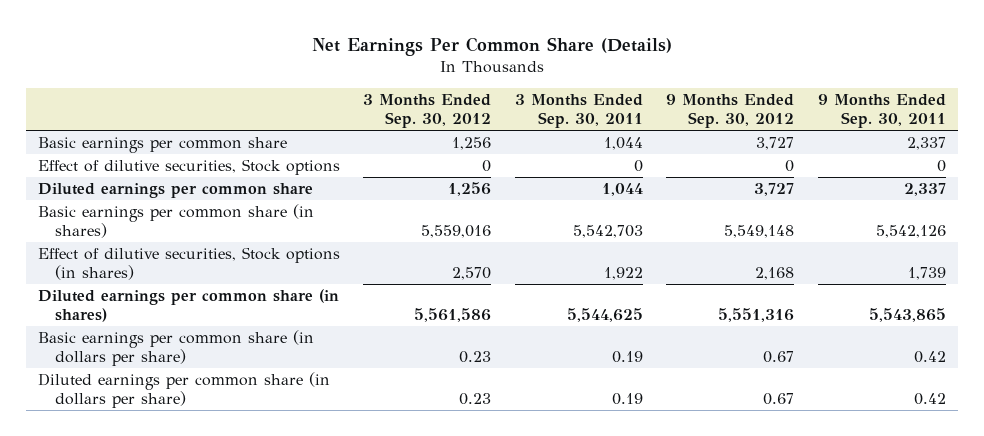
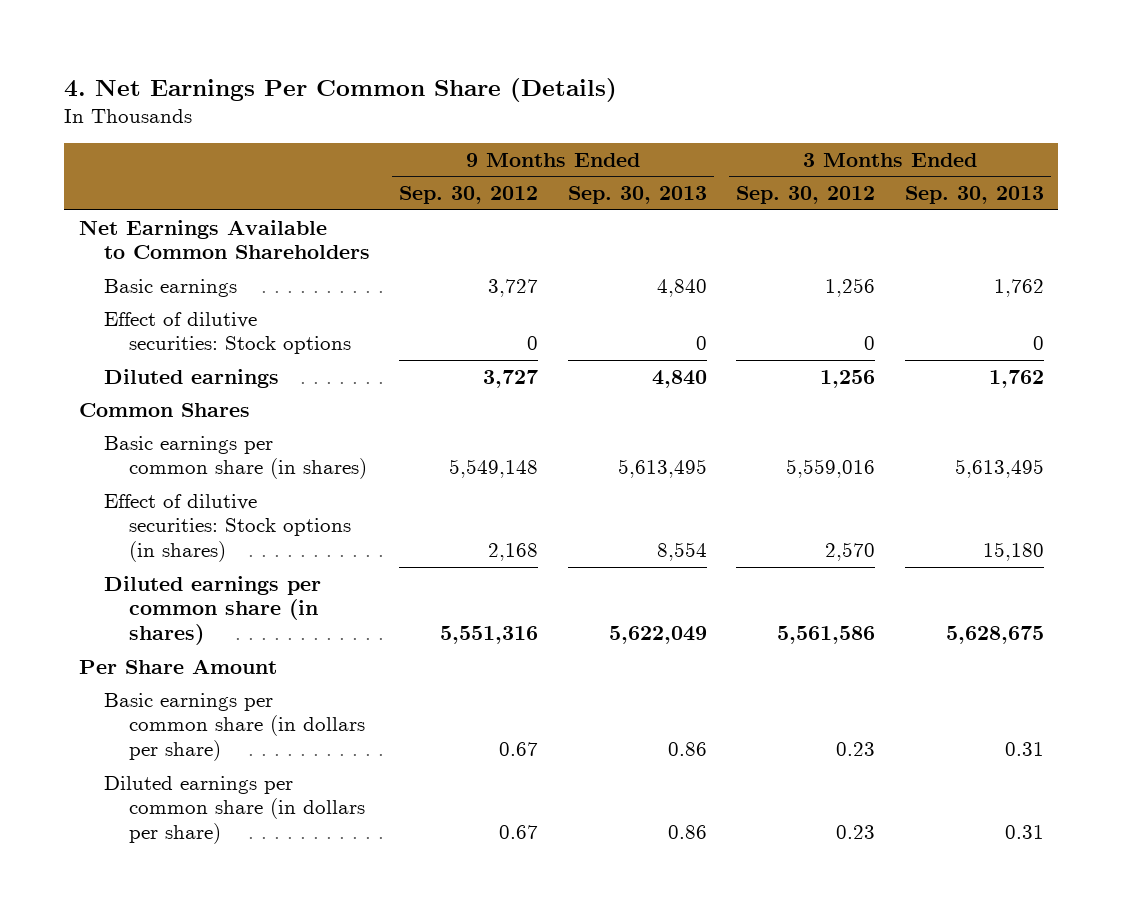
- Net Earnings Per Common Share (Details)
+ 4. Net Earnings Per Common Share (Details)
- | 3 Months Ended Sep. 30, 2012 | 3 Months Ended Sep. 30, 2011 | 9 Months Ended Sep. 30, 2012 | 9 Months Ended Sep. 30, 2011
+ | 9 Months Ended Sep. 30, 2012 | 9 Months Ended Sep. 30, 2013 | 3 Months Ended Sep. 30, 2012 | 3 Months Ended Sep. 30, 2013
- Basic earnings per common share | 1,256 | 1,044 | 3,727 | 2,337
- Effect of dilutive securities, Stock options | 0 | 0 | 0 | 0
- Diluted earnings per common share | 1,256 | 1,044 | 3,727 | 2,337
+ Net Earnings Available to Common Shareholders
+ Basic earnings | 3,727 | 4,840 | 1,256 | 1,762
+ Effect of dilutive securities: Stock options | 0 | 0 | 0 | 0
+ Diluted earnings | 3,727 | 4,840 | 1,256 | 1,762
+ Common Shares
- Effect of dilutive securities, Stock options (in shares) | 2,570 | 1,922 | 2,168 | 1,739
+ Effect of dilutive securities: Stock options (in shares) | 2,168 | 8,554 | 2,570 | 15,180
+ Per Share Amount

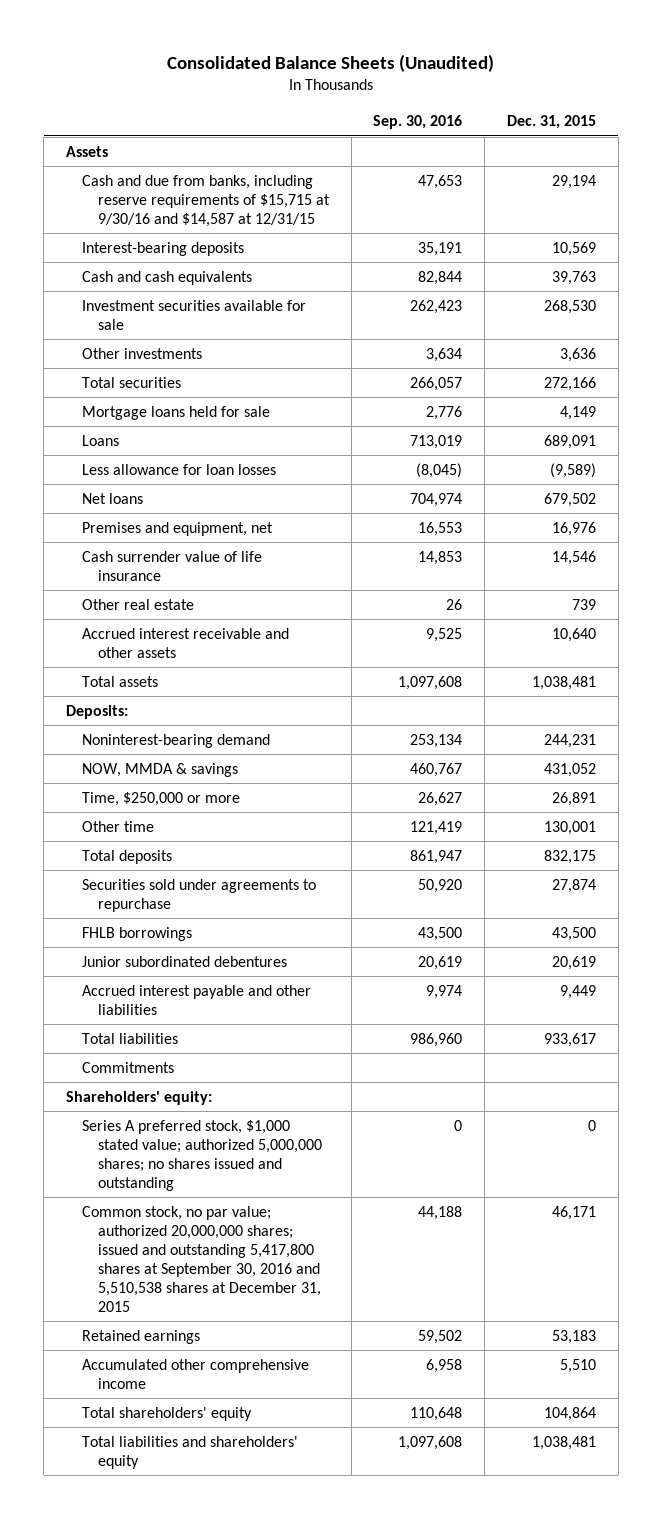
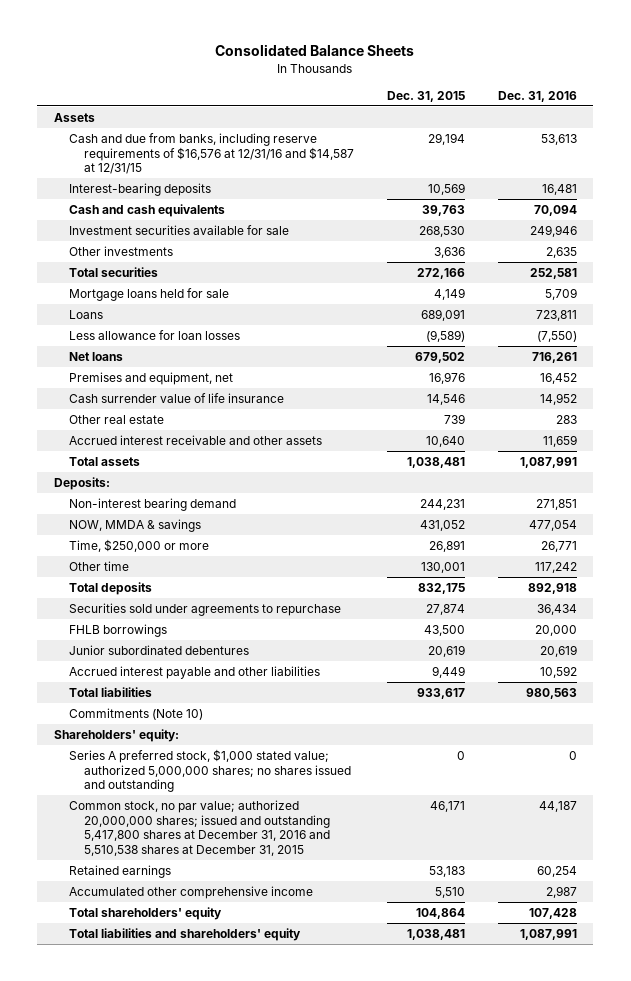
- Consolidated Balance Sheets (Unaudited)
+ Consolidated Balance Sheets
- | Sep. 30, 2016 | Dec. 31, 2015
+ | Dec. 31, 2015 | Dec. 31, 2016
- Cash and due from banks, including reserve requirements of $15,715 at 9/30/16 and $14,587 at 12/31/15 | 47,653 | 29,194
+ Cash and due from banks, including reserve requirements of $16,576 at 12/31/16 and $14,587 at 12/31/15 | 29,194 | 53,613
- Noninterest-bearing demand | 253,134 | 244,231
+ Non-interest bearing demand | 244,231 | 271,851
- Commitments
+ Commitments (Note 10)
- Common stock, no par value; authorized 20,000,000 shares; issued and outstanding 5,417,800 shares at September 30, 2016 and 5,510,538 shares at December 31, 2015 | 44,188 | 46,171
+ Common stock, no par value; authorized 20,000,000 shares; issued and outstanding 5,417,800 shares at December 31, 2016 and 5,510,538 shares at December 31, 2015 | 46,171 | 44,187

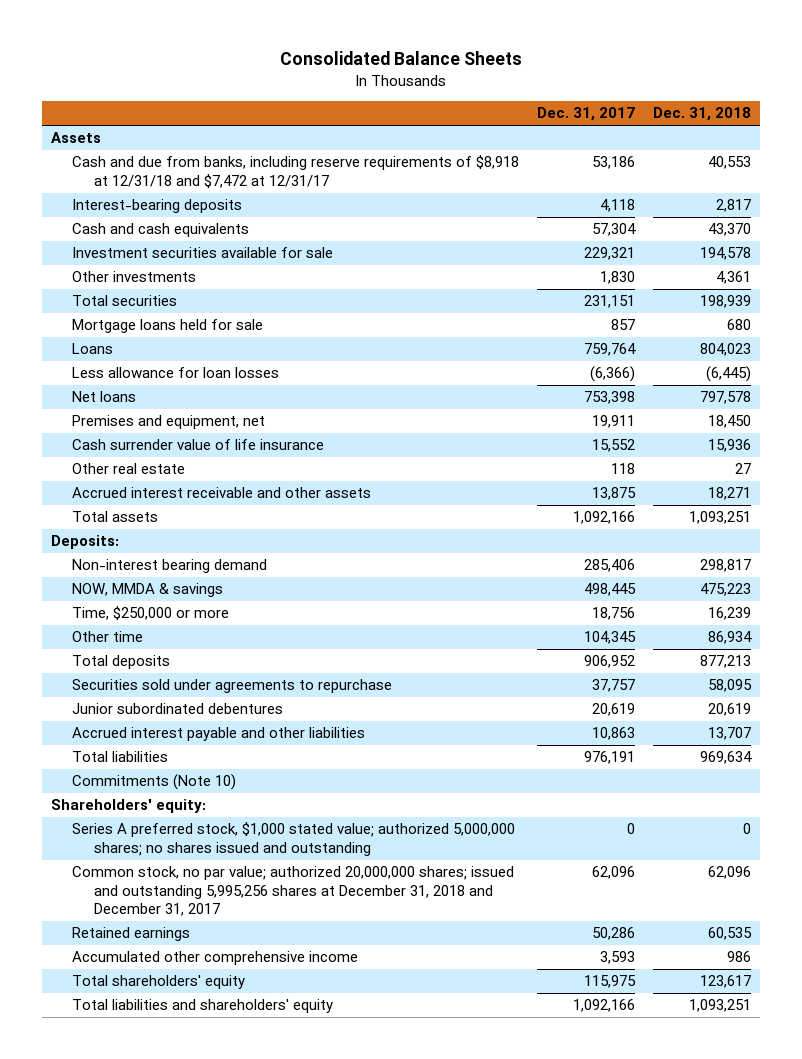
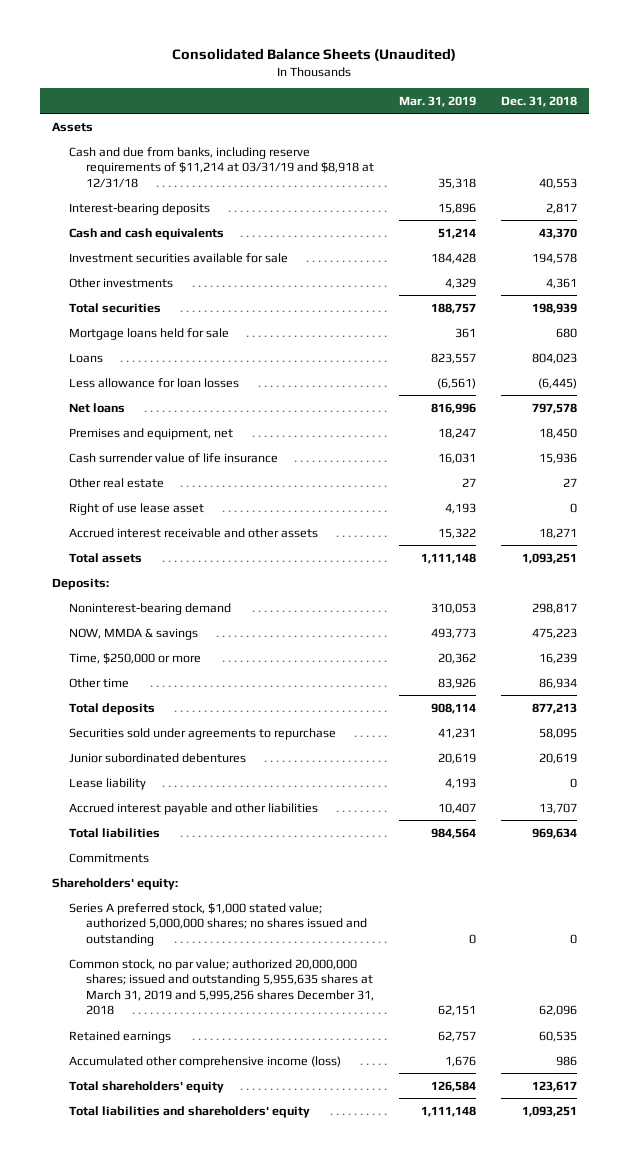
- Consolidated Balance Sheets
+ Consolidated Balance Sheets (Unaudited)
- | Dec. 31, 2017 | Dec. 31, 2018
+ | Mar. 31, 2019 | Dec. 31, 2018
- Cash and due from banks, including reserve requirements of $8,918 at 12/31/18 and $7,472 at 12/31/17 | 53,186 | 40,553
+ Cash and due from banks, including reserve requirements of $11,214 at 03/31/19 and $8,918 at 12/31/18 | 35,318 | 40,553
+ Right of use lease asset | 4,193 | 0
- Non-interest bearing demand | 285,406 | 298,817
+ Noninterest-bearing demand | 310,053 | 298,817
+ Lease liability | 4,193 | 0
- Commitments (Note 10)
+ Commitments
- Common stock, no par value; authorized 20,000,000 shares; issued and outstanding 5,995,256 shares at December 31, 2018 and December 31, 2017 | 62,096 | 62,096
+ Common stock, no par value; authorized 20,000,000 shares; issued and outstanding 5,955,635 shares at March 31, 2019 and 5,995,256 shares December 31, 2018 | 62,151 | 62,096
- Accumulated other comprehensive income | 3,593 | 986
+ Accumulated other comprehensive income (loss) | 1,676 | 986

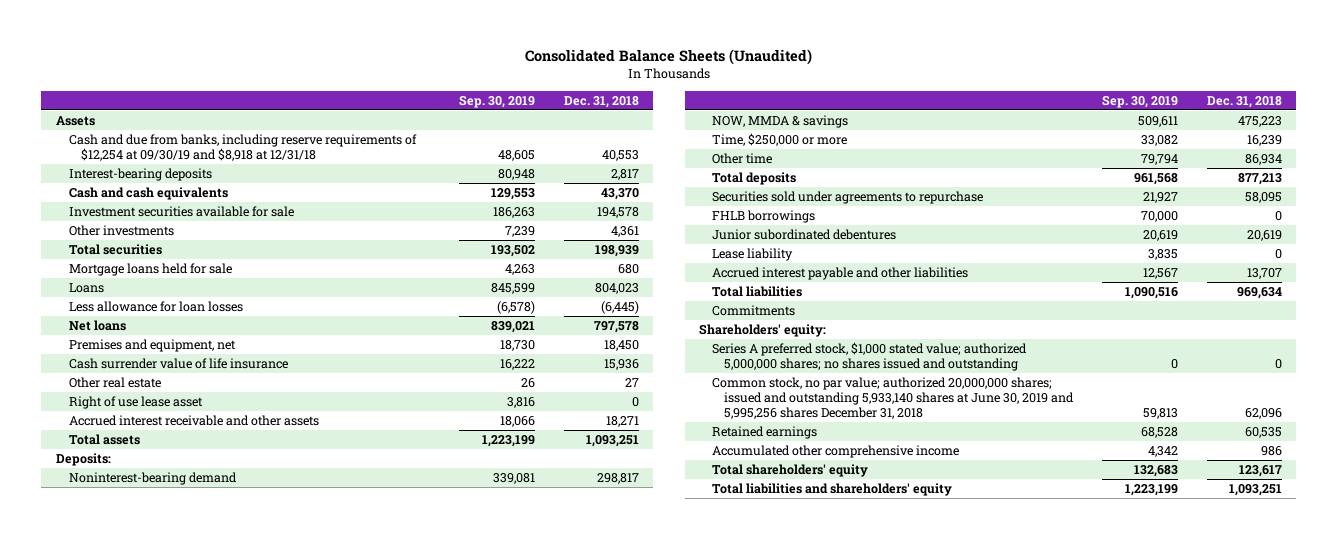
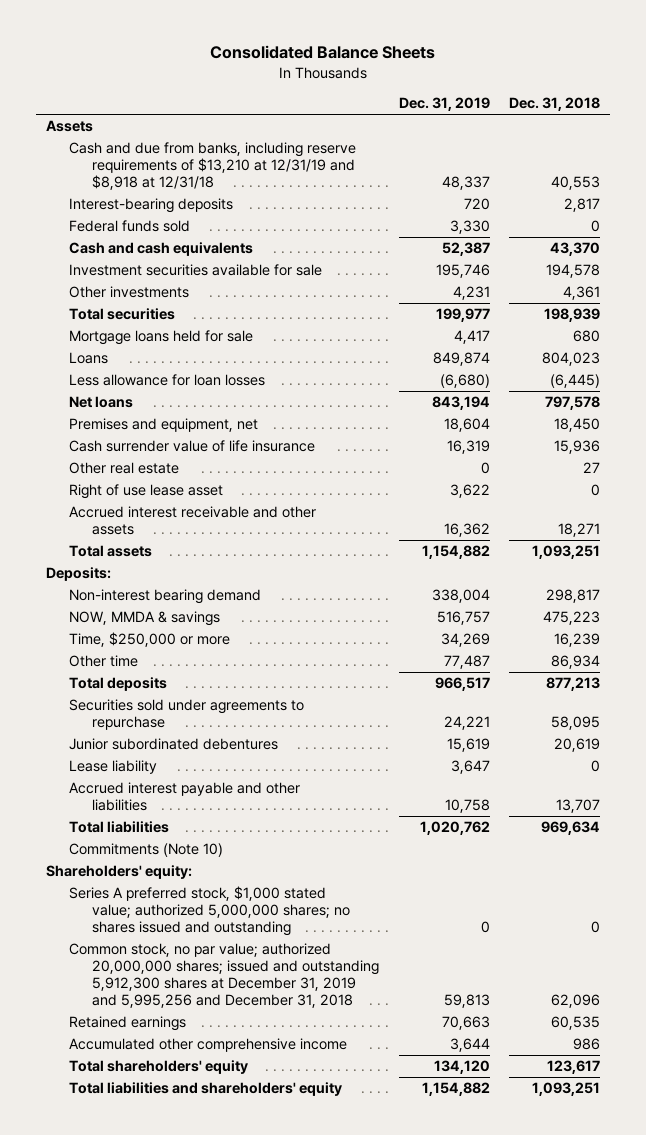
- Consolidated Balance Sheets (Unaudited)
+ Consolidated Balance Sheets
- | Sep. 30, 2019 | Dec. 31, 2018
+ | Dec. 31, 2019 | Dec. 31, 2018
- Cash and due from banks, including reserve requirements of $12,254 at 09/30/19 and $8,918 at 12/31/18 | 48,605 | 40,553
+ Cash and due from banks, including reserve requirements of $13,210 at 12/31/19 and $8,918 at 12/31/18 | 48,337 | 40,553
+ Federal funds sold | 3,330 | 0
- Noninterest-bearing demand | 339,081 | 298,817
+ Non-interest bearing demand | 338,004 | 298,817
- FHLB borrowings | 70,000 | 0
- Commitments
+ Commitments (Note 10)
- Common stock, no par value; authorized 20,000,000 shares; issued and outstanding 5,933,140 shares at June 30, 2019 and 5,995,256 shares December 31, 2018 | 59,813 | 62,096
+ Common stock, no par value; authorized 20,000,000 shares; issued and outstanding 5,912,300 shares at December 31, 2019 and 5,995,256 and December 31, 2018 | 59,813 | 62,096

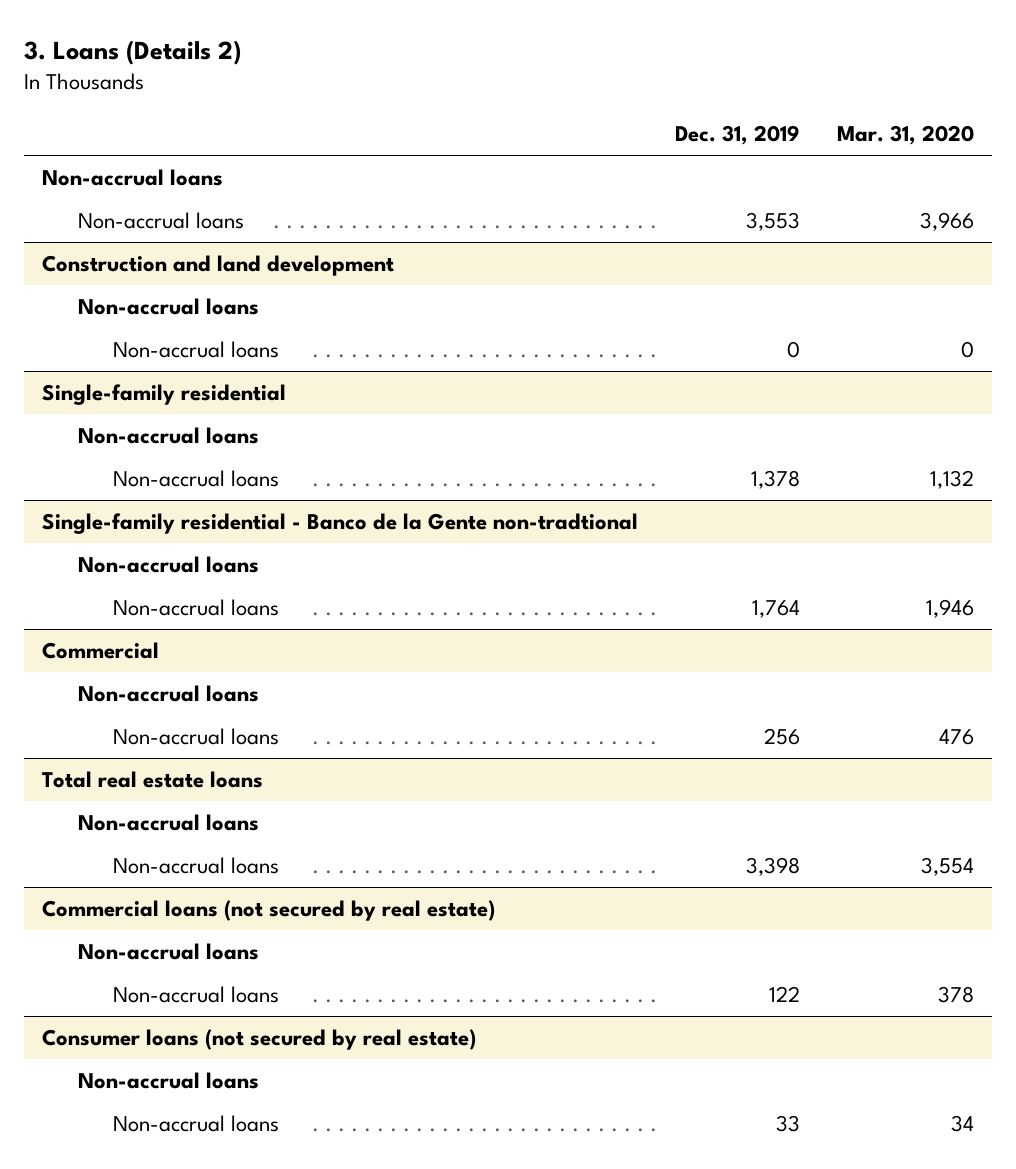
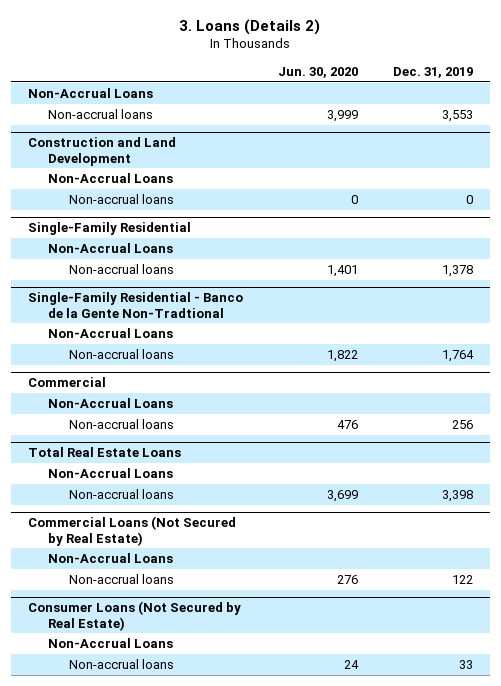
- | Dec. 31, 2019 | Mar. 31, 2020
+ | Jun. 30, 2020 | Dec. 31, 2019
- Non-accrual loans
+ Non-Accrual Loans
- Construction and land development
- Non-accrual loans
+ Construction and Land Development
+ Non-Accrual Loans
- Single-family residential
- Non-accrual loans
+ Single-Family Residential
+ Non-Accrual Loans
- Single-family residential - Banco de la Gente non-tradtional
- Non-accrual loans
+ Single-Family Residential - Banco de la Gente Non-Tradtional
+ Non-Accrual Loans
@ Commercial
- Non-accrual loans
+ Non-Accrual Loans
- Total real estate loans
- Non-accrual loans
+ Total Real Estate Loans
+ Non-Accrual Loans
- Commercial loans (not secured by real estate)
- Non-accrual loans
+ Commercial Loans (Not Secured by Real Estate)
+ Non-Accrual Loans
- Consumer loans (not secured by real estate)
- Non-accrual loans
+ Consumer Loans (Not Secured by Real Estate)
+ Non-Accrual Loans

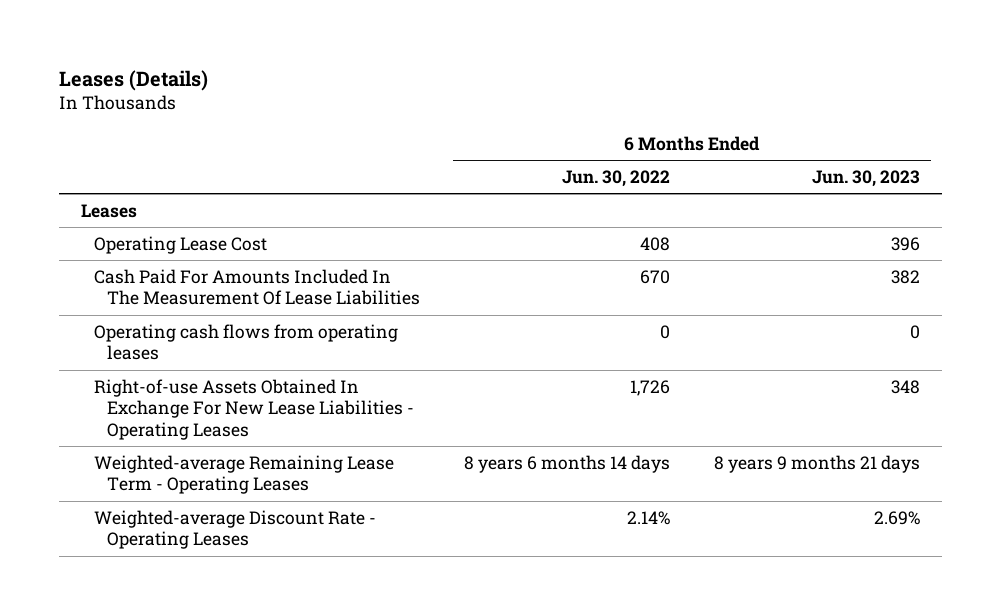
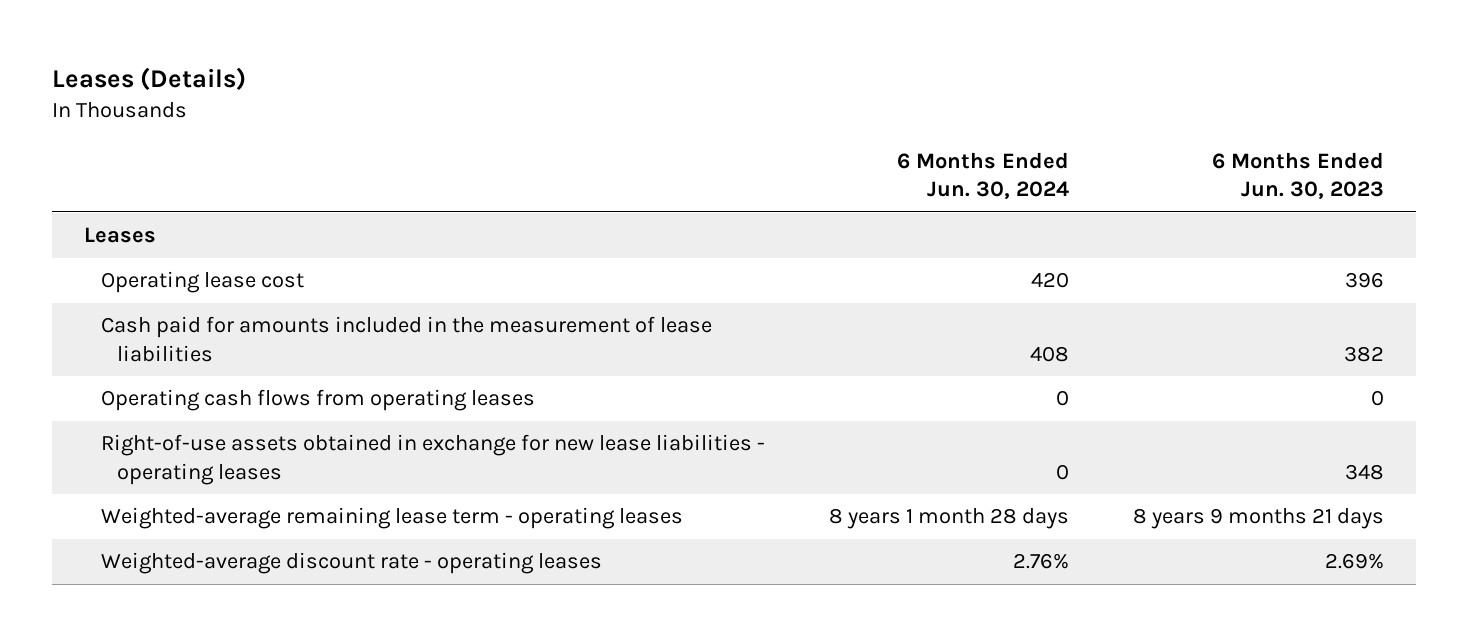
- | 6 Months Ended Jun. 30, 2022 | 6 Months Ended Jun. 30, 2023
+ | 6 Months Ended Jun. 30, 2024 | 6 Months Ended Jun. 30, 2023
- Operating Lease Cost | 408 | 396
- Cash Paid For Amounts Included In The Measurement Of Lease Liabilities | 670 | 382
+ Operating lease cost | 420 | 396
+ Cash paid for amounts included in the measurement of lease liabilities | 408 | 382
- Right-of-use Assets Obtained In Exchange For New Lease Liabilities - Operating Leases | 1,726 | 348
- Weighted-average Remaining Lease Term - Operating Leases | 8 years 6 months 14 days | 8 years 9 months 21 days
- Weighted-average Discount Rate - Operating Leases | 2.14% | 2.69%
+ Right-of-use assets obtained in exchange for new lease liabilities - operating leases | 0 | 348
+ Weighted-average remaining lease term - operating leases | 8 years 1 month 28 days | 8 years 9 months 21 days
+ Weighted-average discount rate - operating leases | 2.76% | 2.69%

